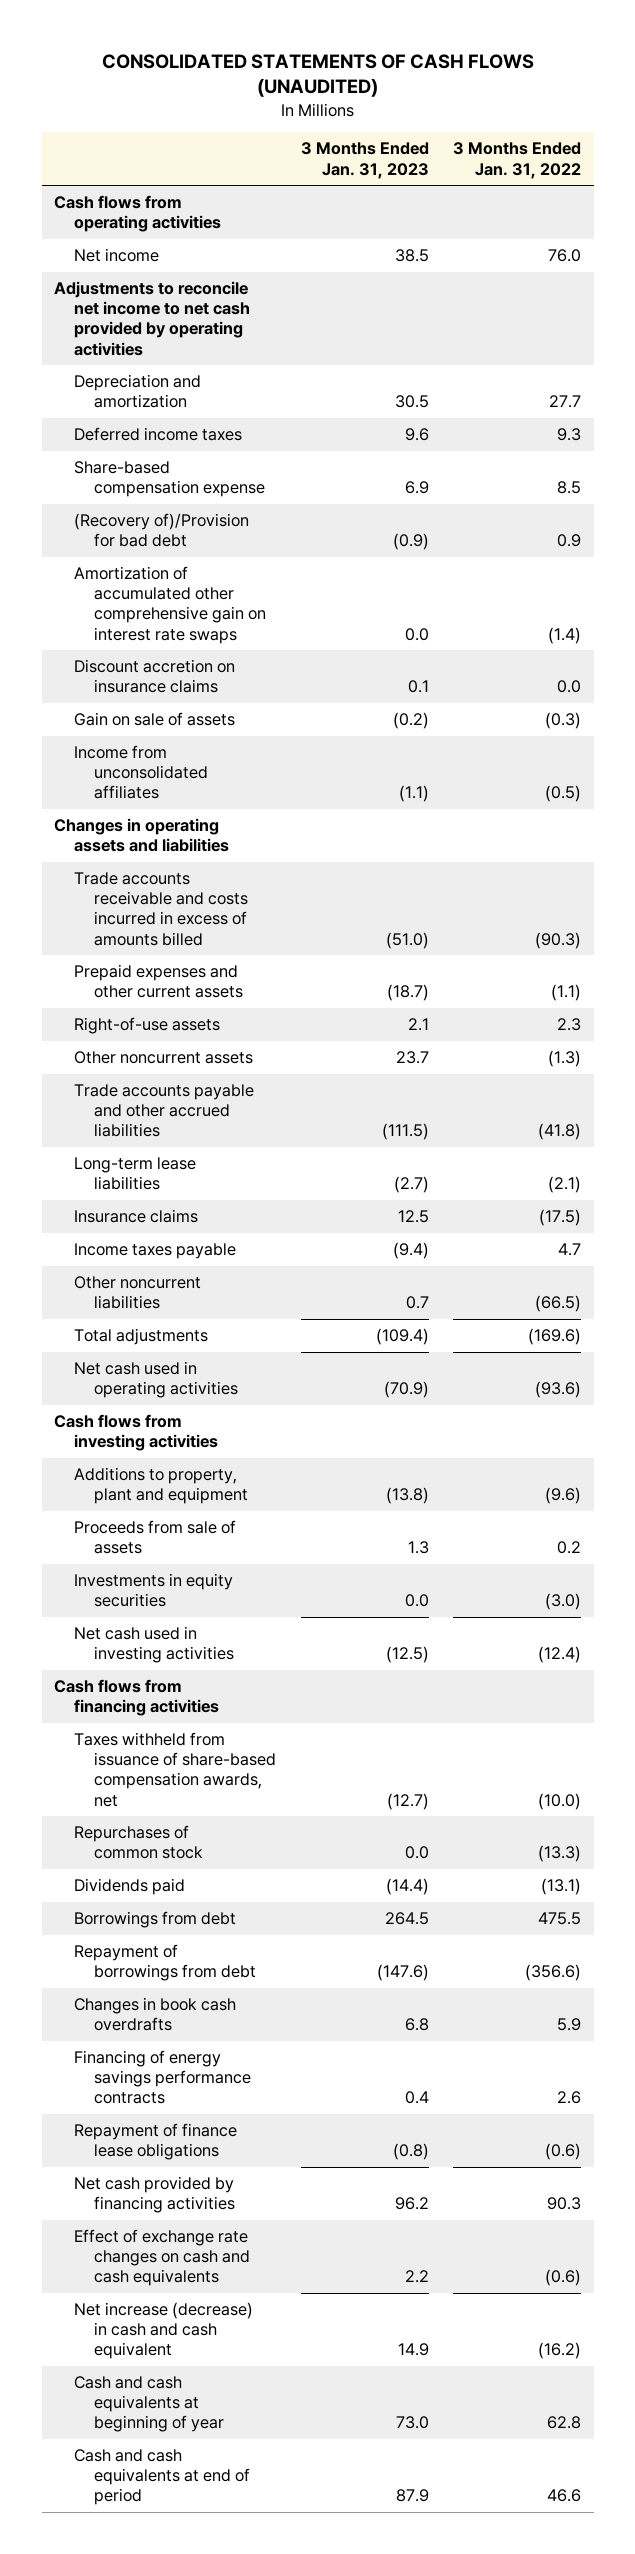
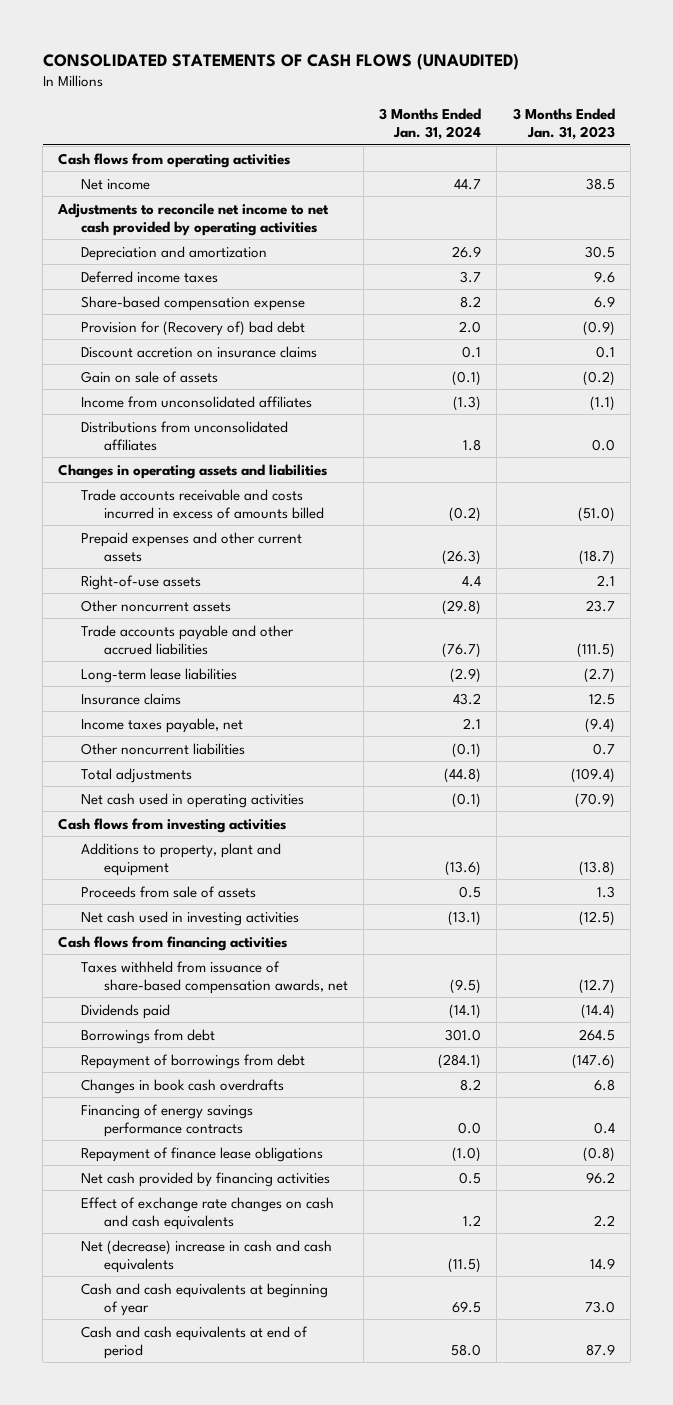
- | 3 Months Ended Jan. 31, 2023 | 3 Months Ended Jan. 31, 2022
+ | 3 Months Ended Jan. 31, 2024 | 3 Months Ended Jan. 31, 2023
- (Recovery of)/Provision for bad debt | (0.9) | 0.9
- Amortization of accumulated other comprehensive gain on interest rate swaps | 0.0 | (1.4)
+ Provision for (Recovery of) bad debt | 2.0 | (0.9)
+ Distributions from unconsolidated affiliates | 1.8 | 0.0
- Income taxes payable | (9.4) | 4.7
+ Income taxes payable, net | 2.1 | (9.4)
- Investments in equity securities | 0.0 | (3.0)
- Repurchases of common stock | 0.0 | (13.3)
- Net increase (decrease) in cash and cash equivalent | 14.9 | (16.2)
+ Net (decrease) increase in cash and cash equivalents | (11.5) | 14.9

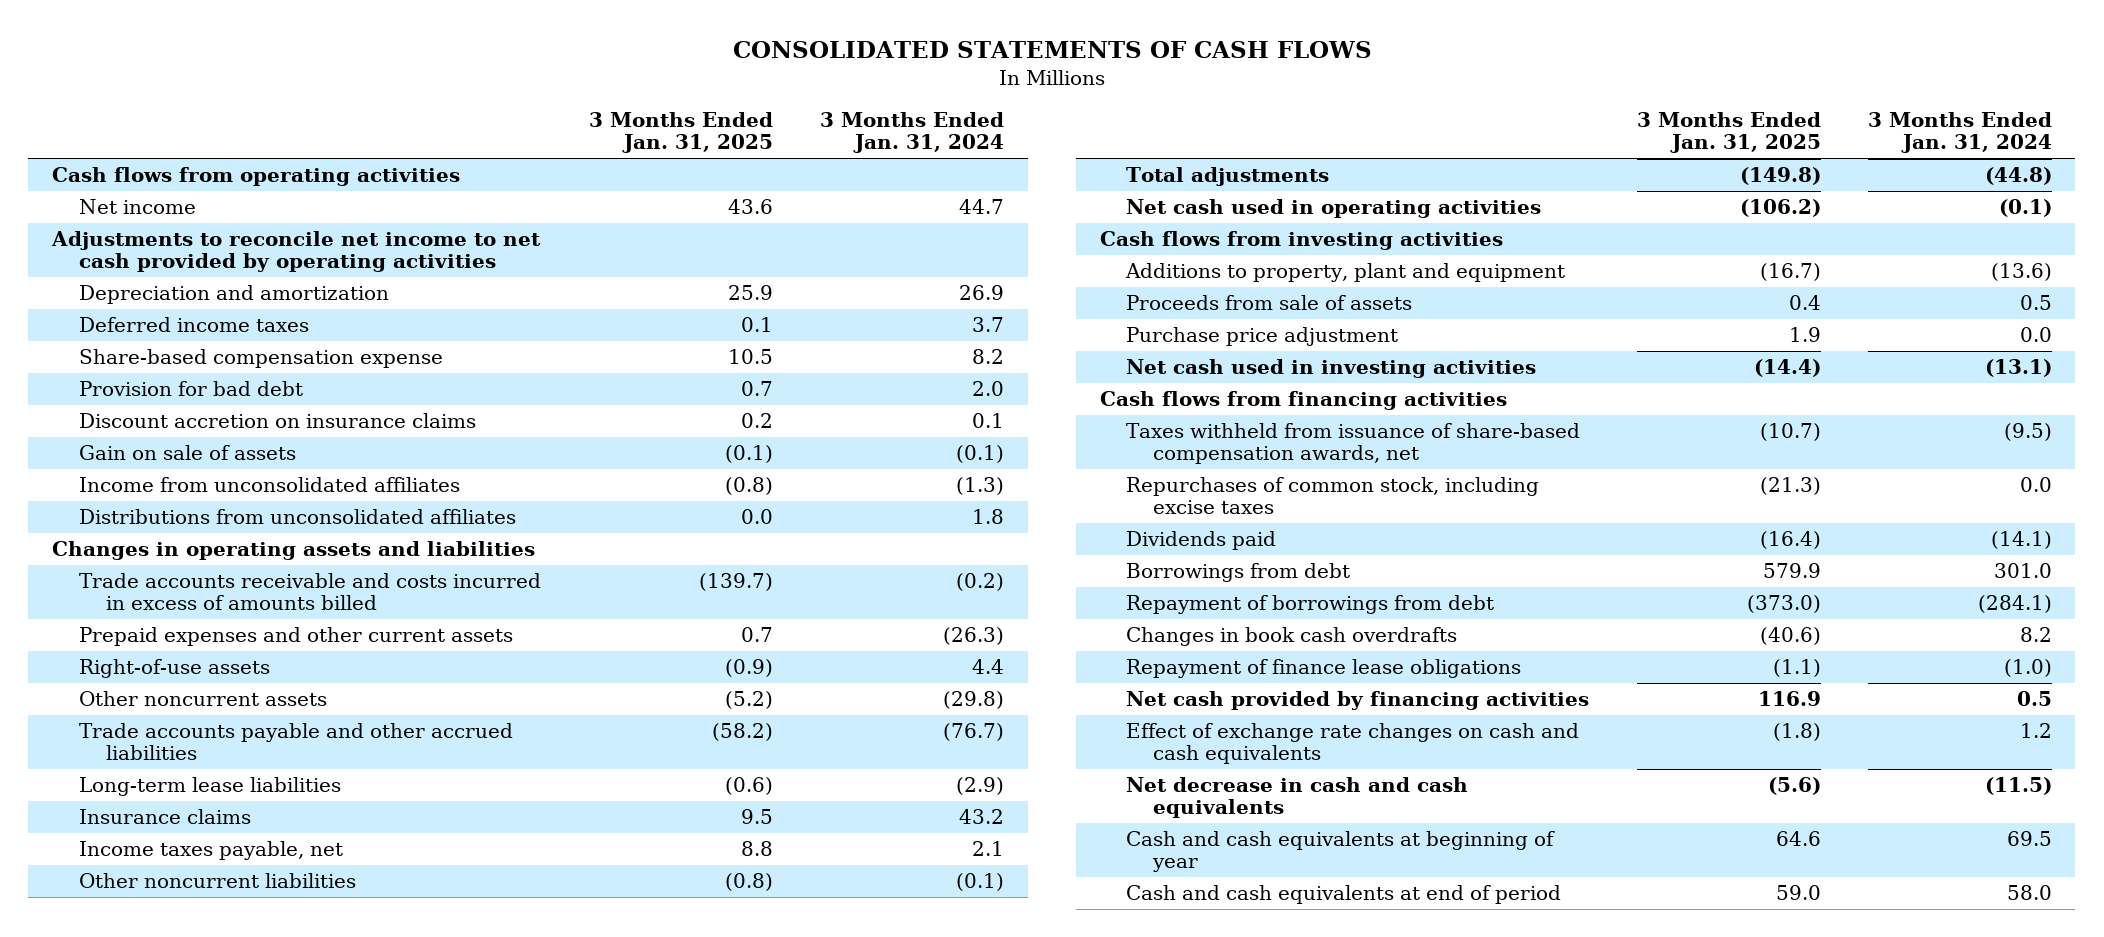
- CONSOLIDATED STATEMENTS OF CASH FLOWS (UNAUDITED)
+ CONSOLIDATED STATEMENTS OF CASH FLOWS
- | 3 Months Ended Jan. 31, 2024 | 3 Months Ended Jan. 31, 2023
+ | 3 Months Ended Jan. 31, 2025 | 3 Months Ended Jan. 31, 2024
- Provision for (Recovery of) bad debt | 2.0 | (0.9)
+ Provision for bad debt | 0.7 | 2.0
+ Purchase price adjustment | 1.9 | 0.0
+ Repurchases of common stock, including excise taxes | (21.3) | 0.0
- Financing of energy savings performance contracts | 0.0 | 0.4
- Net (decrease) increase in cash and cash equivalents | (11.5) | 14.9
+ Net decrease in cash and cash equivalents | (5.6) | (11.5)

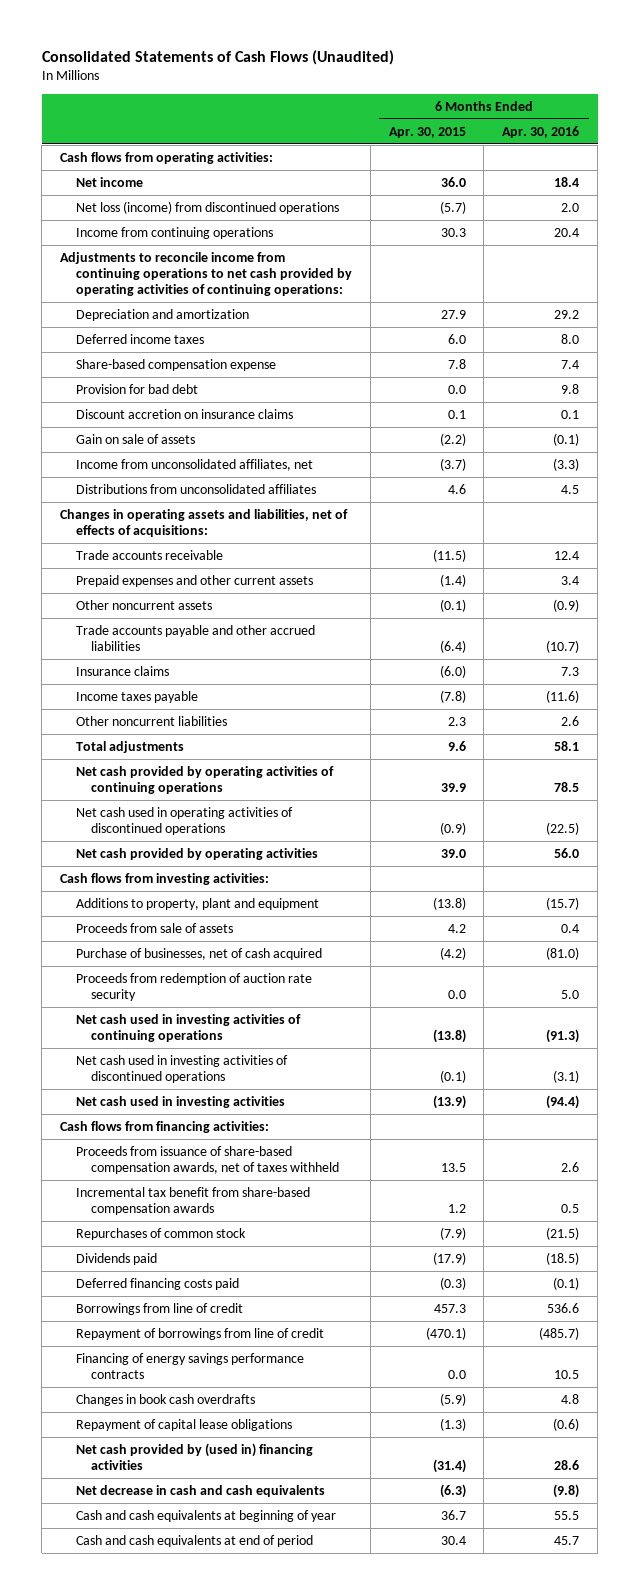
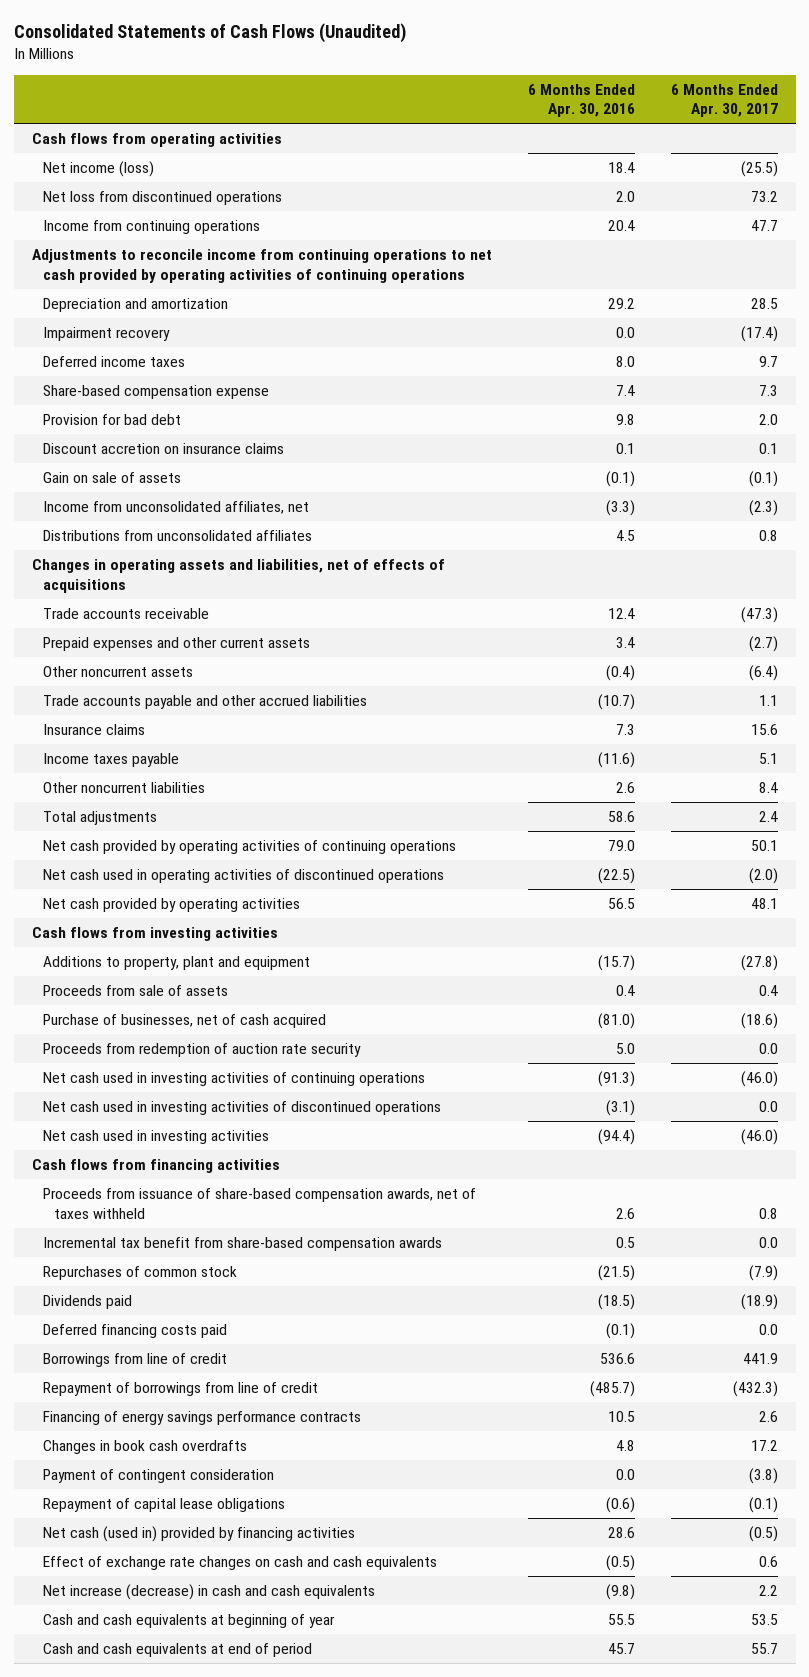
- | 6 Months Ended Apr. 30, 2015 | 6 Months Ended Apr. 30, 2016
+ | 6 Months Ended Apr. 30, 2016 | 6 Months Ended Apr. 30, 2017
- Cash flows from operating activities:
- Net income | 36.0 | 18.4
- Net loss (income) from discontinued operations | (5.7) | 2.0
+ Cash flows from operating activities
+ Net income (loss) | 18.4 | (25.5)
+ Net loss from discontinued operations | 2.0 | 73.2
- Adjustments to reconcile income from continuing operations to net cash provided by operating activities of continuing operations:
+ Adjustments to reconcile income from continuing operations to net cash provided by operating activities of continuing operations
+ Impairment recovery | 0.0 | (17.4)
- Changes in operating assets and liabilities, net of effects of acquisitions:
+ Changes in operating assets and liabilities, net of effects of acquisitions
- Other noncurrent assets | (0.1) | (0.9)
+ Other noncurrent assets | (0.4) | (6.4)
- Total adjustments | 9.6 | 58.1
- Net cash provided by operating activities of continuing operations | 39.9 | 78.5
+ Total adjustments | 58.6 | 2.4
+ Net cash provided by operating activities of continuing operations | 79.0 | 50.1
- Net cash provided by operating activities | 39.0 | 56.0
- Cash flows from investing activities:
+ Net cash provided by operating activities | 56.5 | 48.1
+ Cash flows from investing activities
- Cash flows from financing activities:
+ Cash flows from financing activities
+ Payment of contingent consideration | 0.0 | (3.8)
- Net cash provided by (used in) financing activities | (31.4) | 28.6
- Net decrease in cash and cash equivalents | (6.3) | (9.8)
+ Net cash (used in) provided by financing activities | 28.6 | (0.5)
+ Effect of exchange rate changes on cash and cash equivalents | (0.5) | 0.6
+ Net increase (decrease) in cash and cash equivalents | (9.8) | 2.2

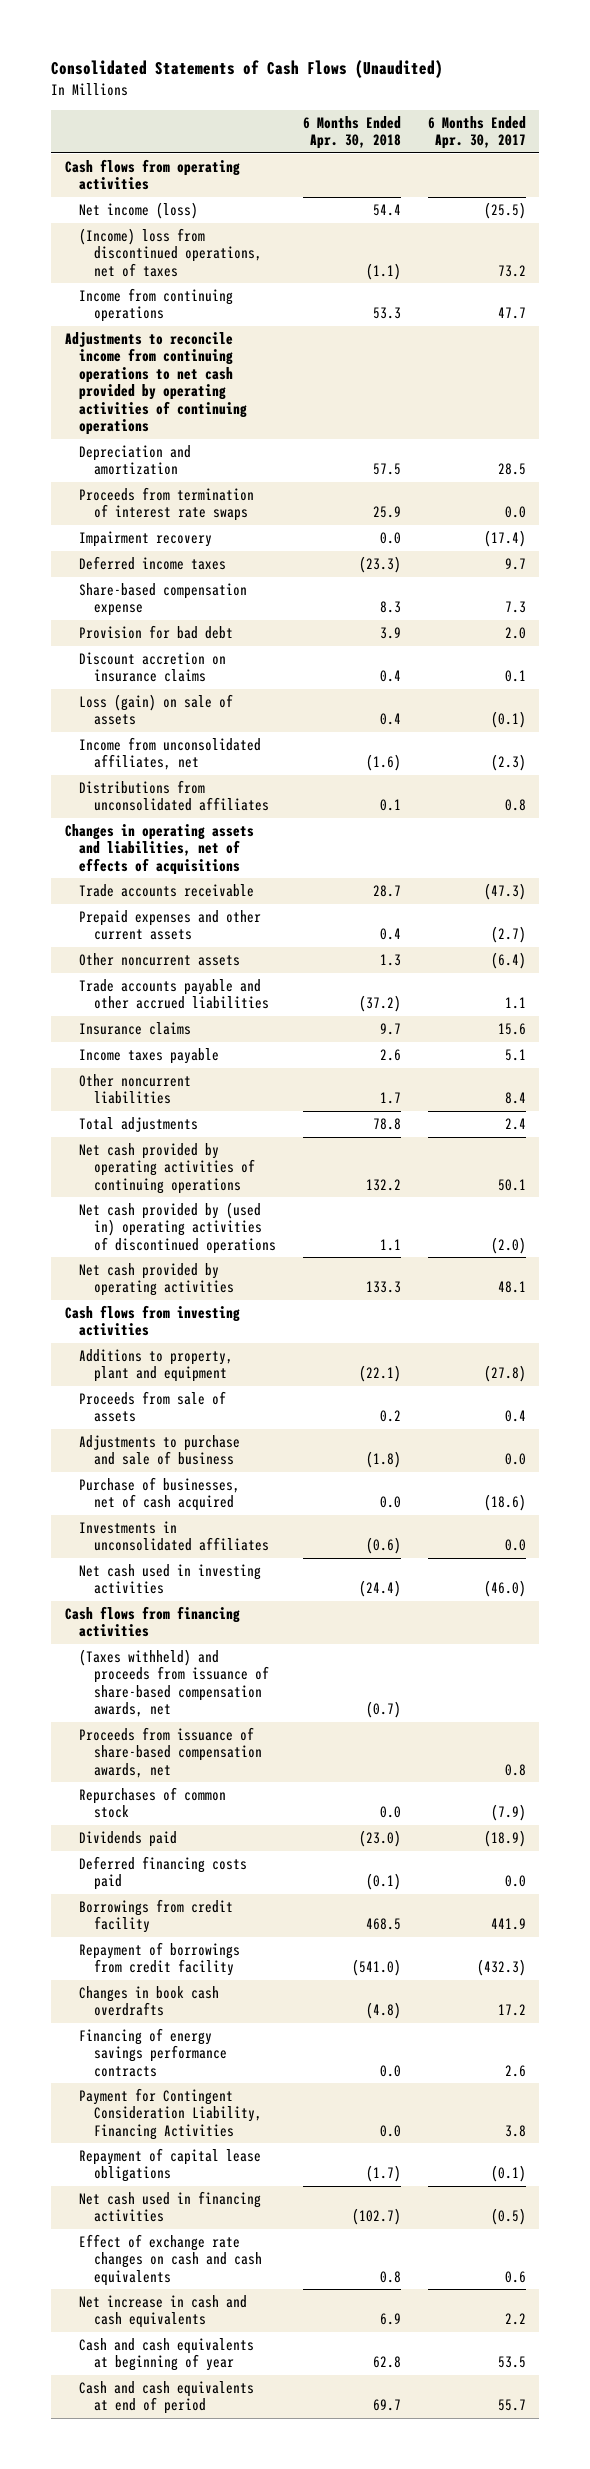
- | 6 Months Ended Apr. 30, 2016 | 6 Months Ended Apr. 30, 2017
+ | 6 Months Ended Apr. 30, 2018 | 6 Months Ended Apr. 30, 2017
- Net loss from discontinued operations | 2.0 | 73.2
+ (Income) loss from discontinued operations, net of taxes | (1.1) | 73.2
+ Proceeds from termination of interest rate swaps | 25.9 | 0.0
- Gain on sale of assets | (0.1) | (0.1)
+ Loss (gain) on sale of assets | 0.4 | (0.1)
- Net cash used in operating activities of discontinued operations | (22.5) | (2.0)
+ Net cash provided by (used in) operating activities of discontinued operations | 1.1 | (2.0)
+ Adjustments to purchase and sale of business | (1.8) | 0.0
- Proceeds from redemption of auction rate security | 5.0 | 0.0
- Net cash used in investing activities of continuing operations | (91.3) | (46.0)
- Net cash used in investing activities of discontinued operations | (3.1) | 0.0
+ Investments in unconsolidated affiliates | (0.6) | 0.0
- Proceeds from issuance of share-based compensation awards, net of taxes withheld | 2.6 | 0.8
- Incremental tax benefit from share-based compensation awards | 0.5 | 0.0
+ (Taxes withheld) and proceeds from issuance of share-based compensation awards, net | (0.7) |
+ Proceeds from issuance of share-based compensation awards, net | | 0.8
- Borrowings from line of credit | 536.6 | 441.9
- Repayment of borrowings from line of credit | (485.7) | (432.3)
+ Borrowings from credit facility | 468.5 | 441.9
+ Repayment of borrowings from credit facility | (541.0) | (432.3)
- Payment of contingent consideration | 0.0 | (3.8)
moved down: Financing of energy savings performance contracts | 0.0 | 2.6
+ Payment for Contingent Consideration Liability, Financing Activities | 0.0 | 3.8
- Net cash (used in) provided by financing activities | 28.6 | (0.5)
+ Net cash used in financing activities | (102.7) | (0.5)
- Net increase (decrease) in cash and cash equivalents | (9.8) | 2.2
+ Net increase in cash and cash equivalents | 6.9 | 2.2

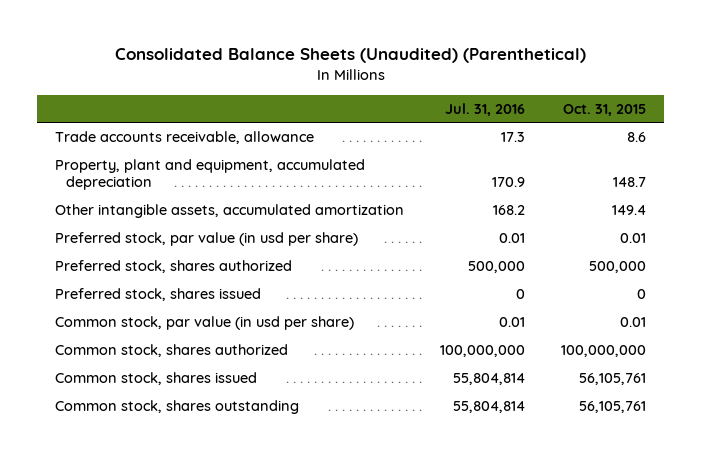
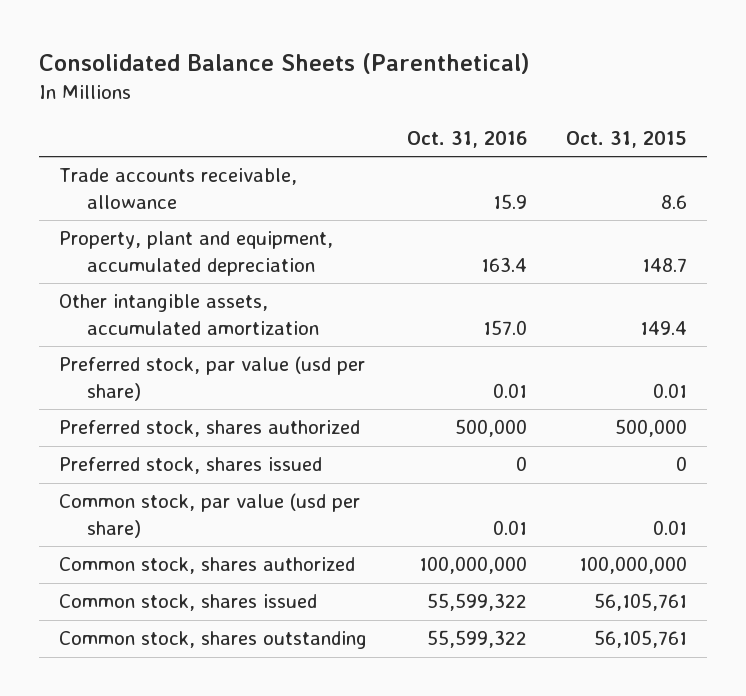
- Consolidated Balance Sheets (Unaudited) (Parenthetical)
+ Consolidated Balance Sheets (Parenthetical)
- | Jul. 31, 2016 | Oct. 31, 2015
+ | Oct. 31, 2016 | Oct. 31, 2015
- Preferred stock, par value (in usd per share) | 0.01 | 0.01
+ Preferred stock, par value (usd per share) | 0.01 | 0.01
- Common stock, par value (in usd per share) | 0.01 | 0.01
+ Common stock, par value (usd per share) | 0.01 | 0.01

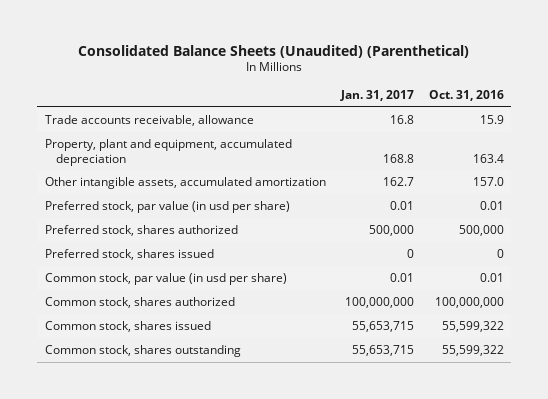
- Consolidated Balance Sheets (Parenthetical)
+ Consolidated Balance Sheets (Unaudited) (Parenthetical)
- | Oct. 31, 2016 | Oct. 31, 2015
+ | Jan. 31, 2017 | Oct. 31, 2016
- Preferred stock, par value (usd per share) | 0.01 | 0.01
+ Preferred stock, par value (in usd per share) | 0.01 | 0.01
- Common stock, par value (usd per share) | 0.01 | 0.01
+ Common stock, par value (in usd per share) | 0.01 | 0.01

